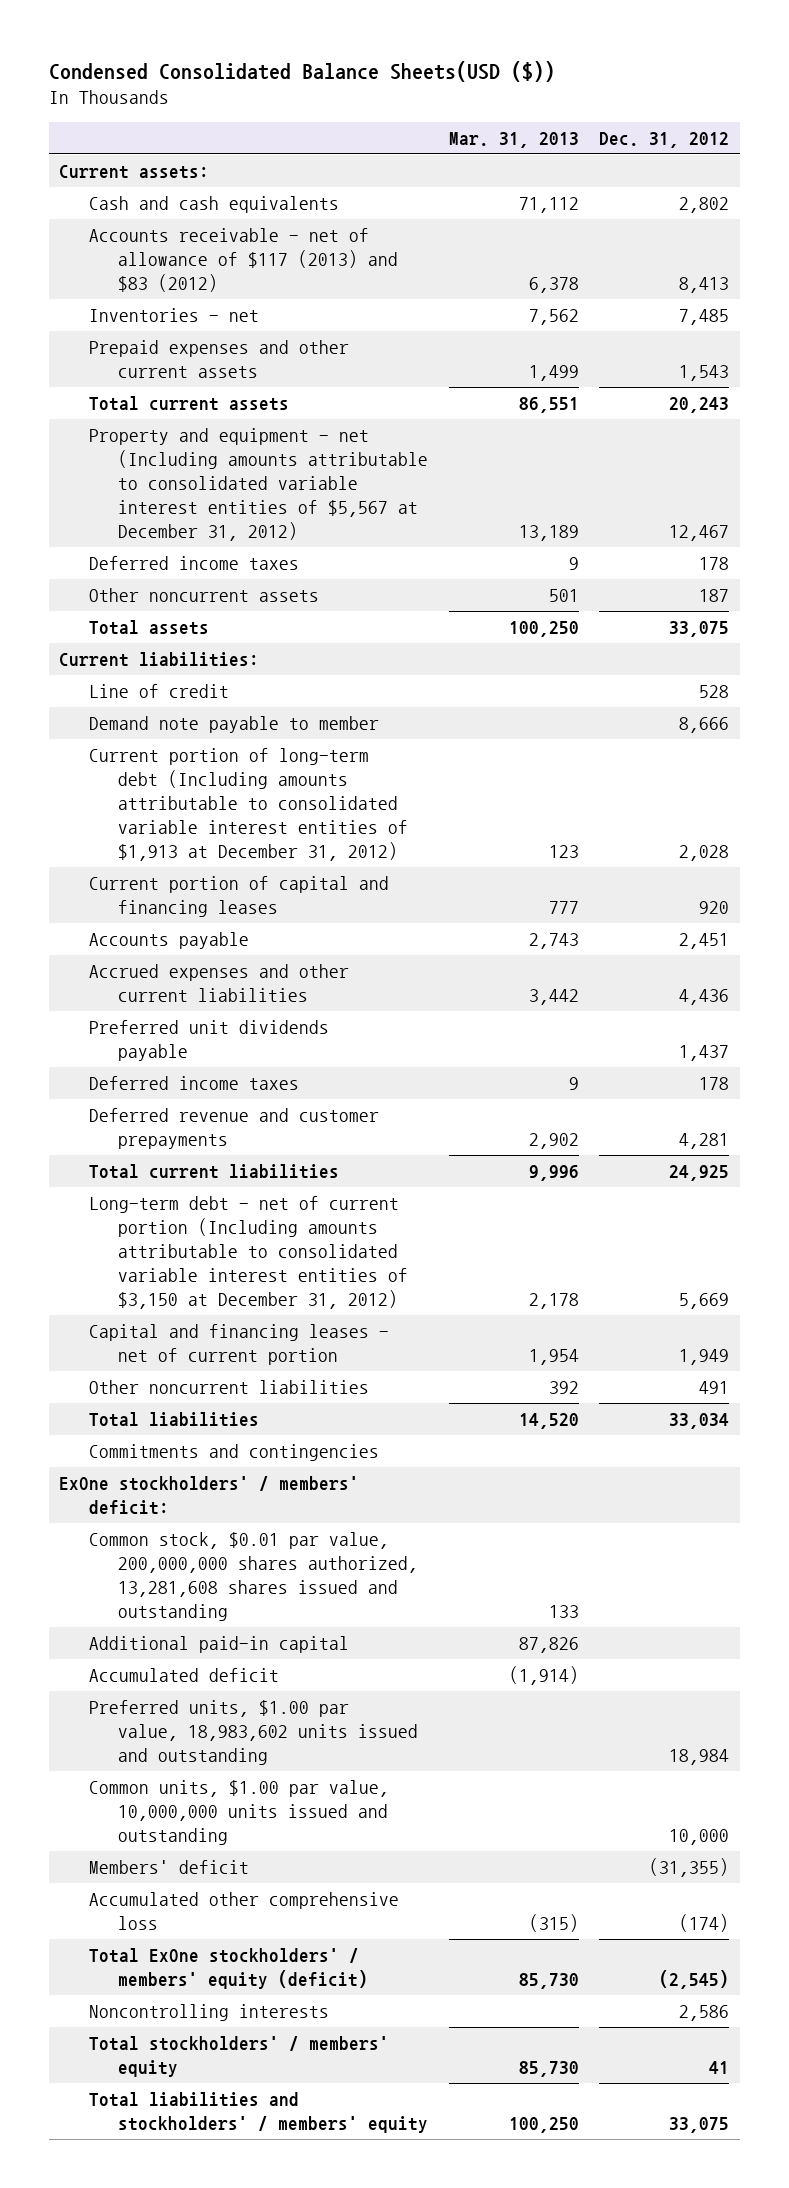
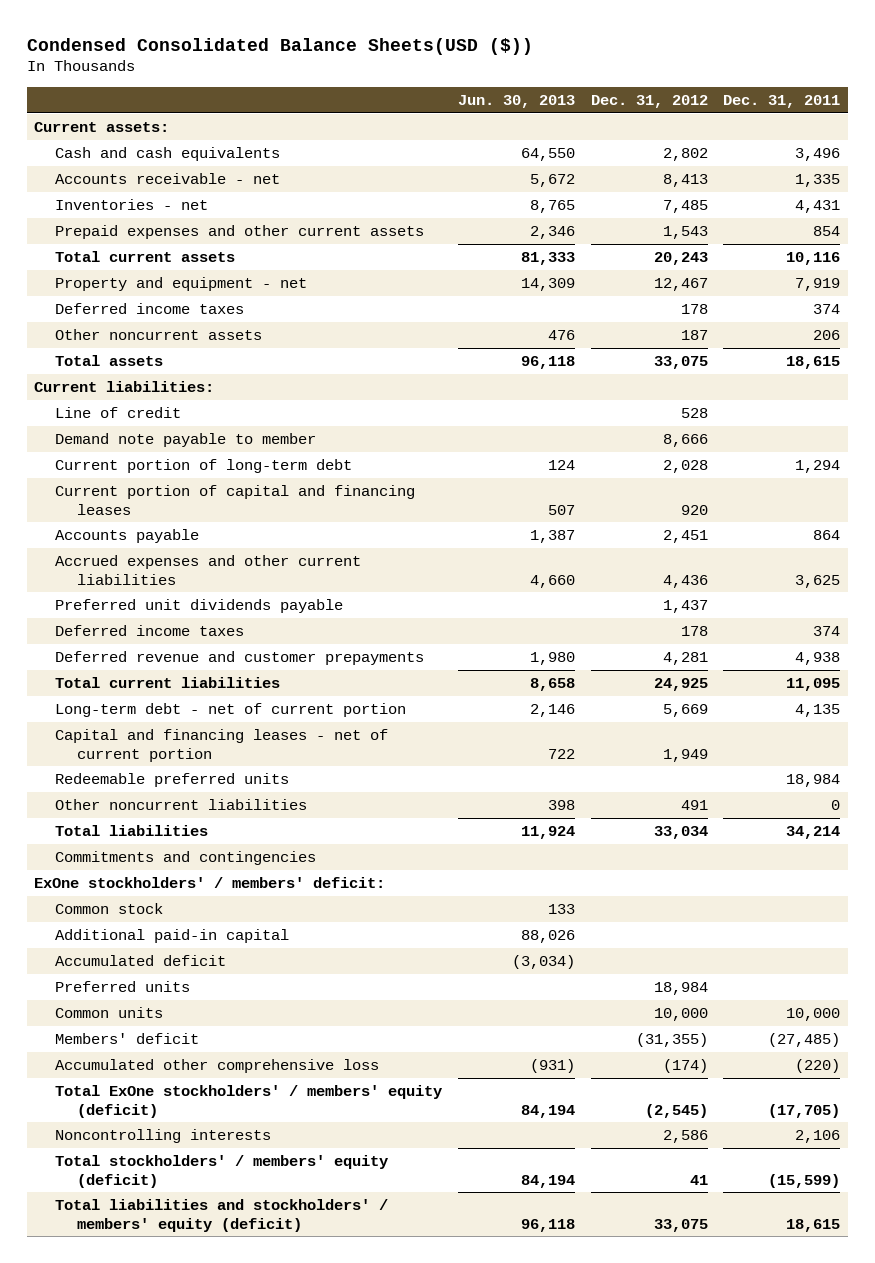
- | Mar. 31, 2013 | Dec. 31, 2012
+ | Jun. 30, 2013 | Dec. 31, 2012 | Dec. 31, 2011
- Accounts receivable - net of allowance of $117 (2013) and $83 (2012) | 6,378 | 8,413
+ Accounts receivable - net | 5,672 | 8,413 | 1,335
- Property and equipment - net (Including amounts attributable to consolidated variable interest entities of $5,567 at December 31, 2012) | 13,189 | 12,467
+ Property and equipment - net | 14,309 | 12,467 | 7,919
- Current portion of long-term debt (Including amounts attributable to consolidated variable interest entities of $1,913 at December 31, 2012) | 123 | 2,028
+ Current portion of long-term debt | 124 | 2,028 | 1,294
- Long-term debt - net of current portion (Including amounts attributable to consolidated variable interest entities of $3,150 at December 31, 2012) | 2,178 | 5,669
+ Long-term debt - net of current portion | 2,146 | 5,669 | 4,135
+ Redeemable preferred units | | | 18,984
- Common stock, $0.01 par value, 200,000,000 shares authorized, 13,281,608 shares issued and outstanding | 133 |
+ Common stock | 133 | |
- Preferred units, $1.00 par value, 18,983,602 units issued and outstanding | | 18,984
- Common units, $1.00 par value, 10,000,000 units issued and outstanding | | 10,000
+ Preferred units | | 18,984 |
+ Common units | | 10,000 | 10,000
- Total stockholders' / members' equity | 85,730 | 41
- Total liabilities and stockholders' / members' equity | 100,250 | 33,075
+ Total stockholders' / members' equity (deficit) | 84,194 | 41 | (15,599)
+ Total liabilities and stockholders' / members' equity (deficit) | 96,118 | 33,075 | 18,615

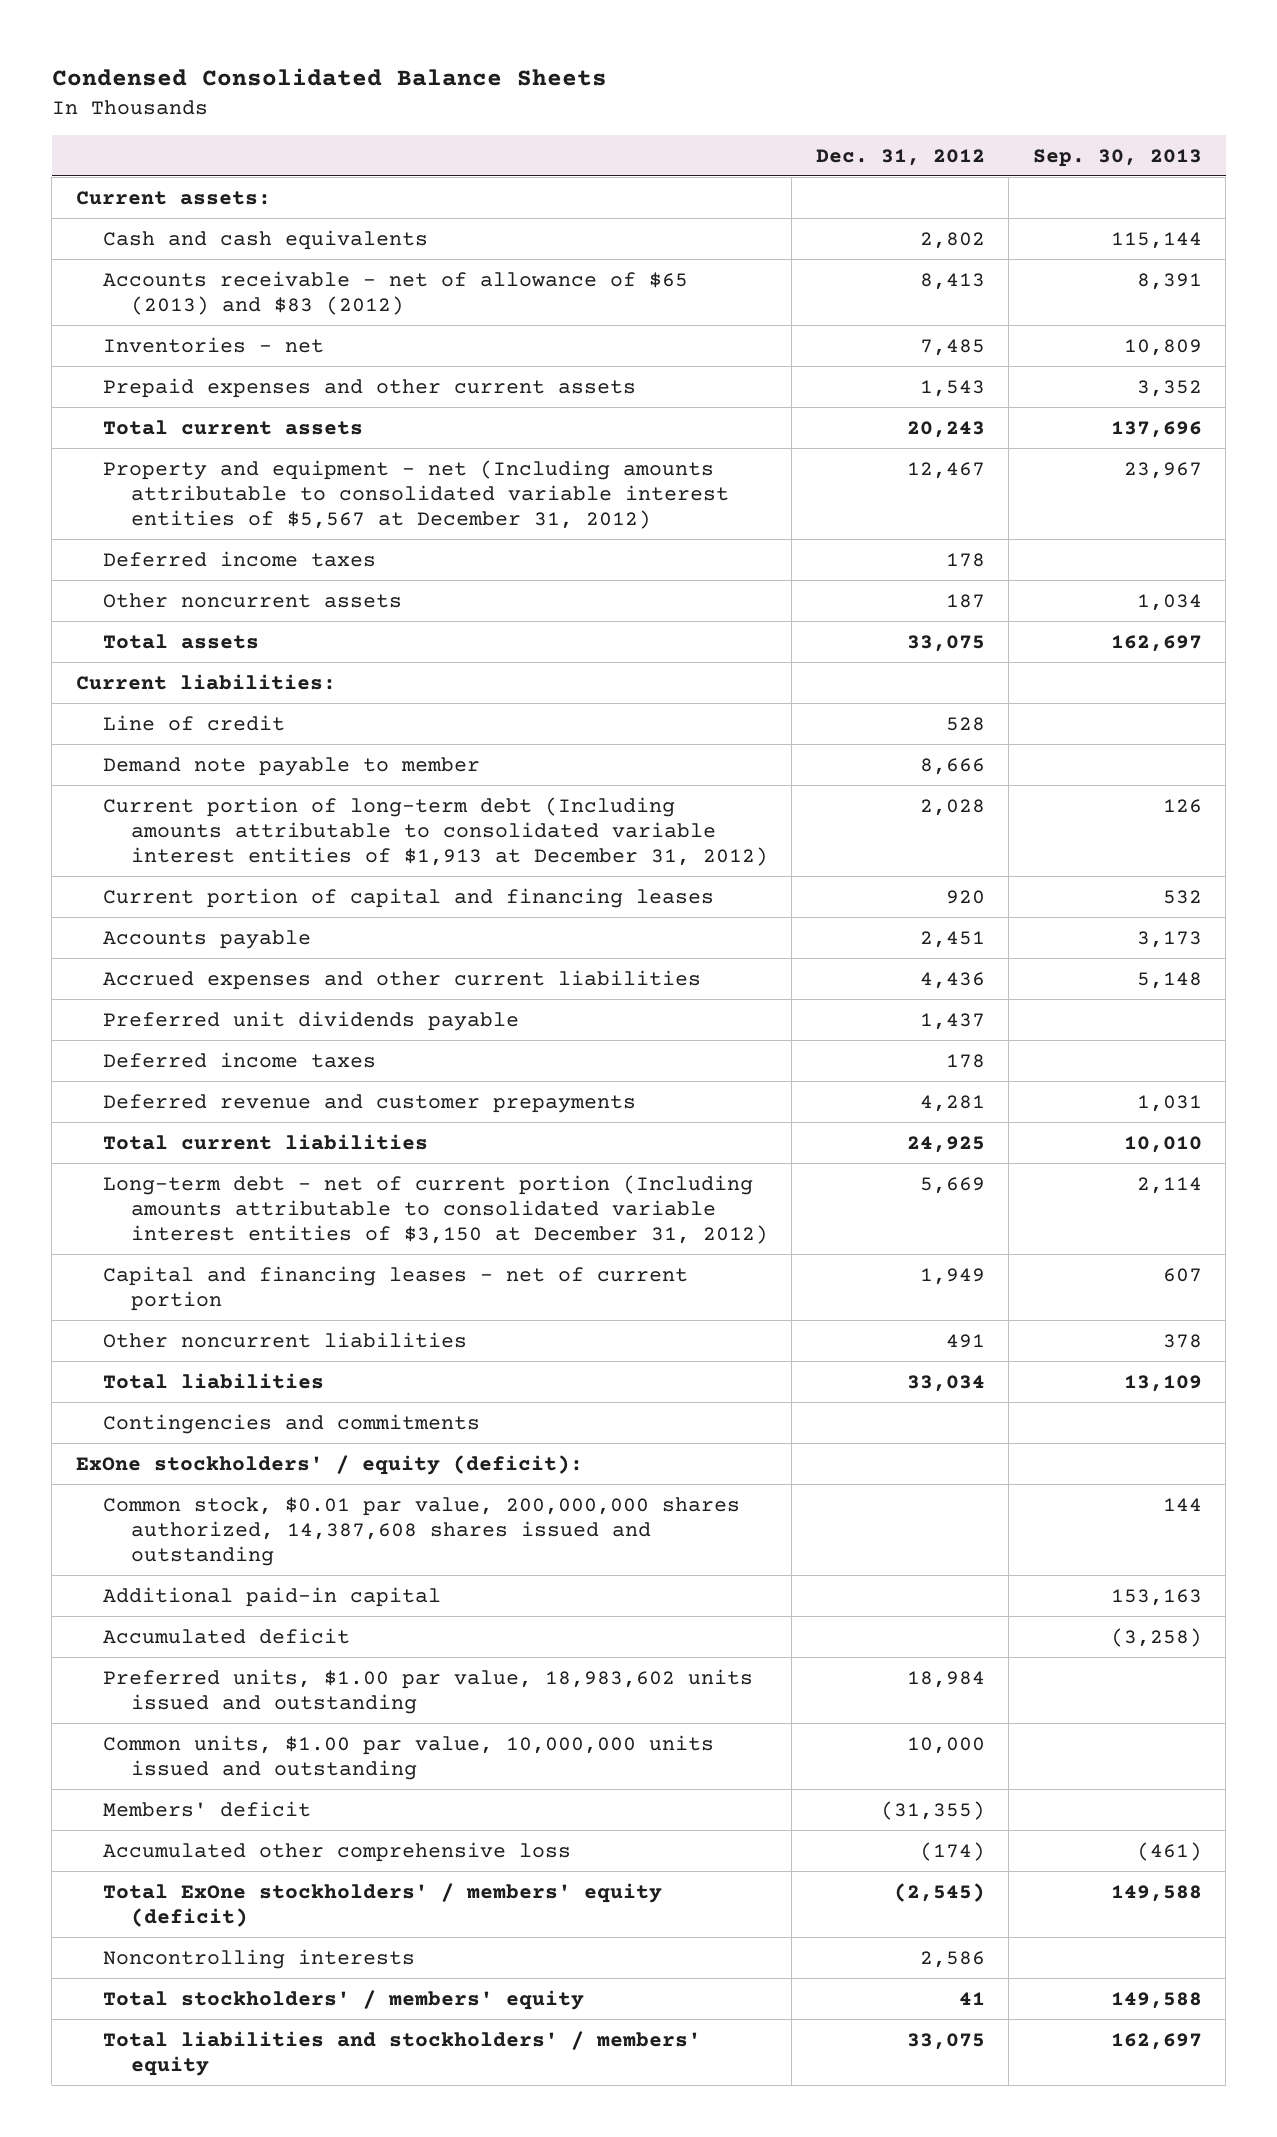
- Condensed Consolidated Balance Sheets(USD ($))
+ Condensed Consolidated Balance Sheets
- | Jun. 30, 2013 | Dec. 31, 2012 | Dec. 31, 2011
+ | Dec. 31, 2012 | Sep. 30, 2013
- Accounts receivable - net | 5,672 | 8,413 | 1,335
+ Accounts receivable - net of allowance of $65 (2013) and $83 (2012) | 8,413 | 8,391
- Property and equipment - net | 14,309 | 12,467 | 7,919
+ Property and equipment - net (Including amounts attributable to consolidated variable interest entities of $5,567 at December 31, 2012) | 12,467 | 23,967
- Current portion of long-term debt | 124 | 2,028 | 1,294
+ Current portion of long-term debt (Including amounts attributable to consolidated variable interest entities of $1,913 at December 31, 2012) | 2,028 | 126
- Long-term debt - net of current portion | 2,146 | 5,669 | 4,135
+ Long-term debt - net of current portion (Including amounts attributable to consolidated variable interest entities of $3,150 at December 31, 2012) | 5,669 | 2,114
- Redeemable preferred units | | | 18,984
- Commitments and contingencies
- ExOne stockholders' / members' deficit:
- Common stock | 133 | |
+ Contingencies and commitments
+ ExOne stockholders' / equity (deficit):
+ Common stock, $0.01 par value, 200,000,000 shares authorized, 14,387,608 shares issued and outstanding | | 144
- Preferred units | | 18,984 |
- Common units | | 10,000 | 10,000
+ Preferred units, $1.00 par value, 18,983,602 units issued and outstanding | 18,984 |
+ Common units, $1.00 par value, 10,000,000 units issued and outstanding | 10,000 |
- Total stockholders' / members' equity (deficit) | 84,194 | 41 | (15,599)
- Total liabilities and stockholders' / members' equity (deficit) | 96,118 | 33,075 | 18,615
+ Total stockholders' / members' equity | 41 | 149,588
+ Total liabilities and stockholders' / members' equity | 33,075 | 162,697

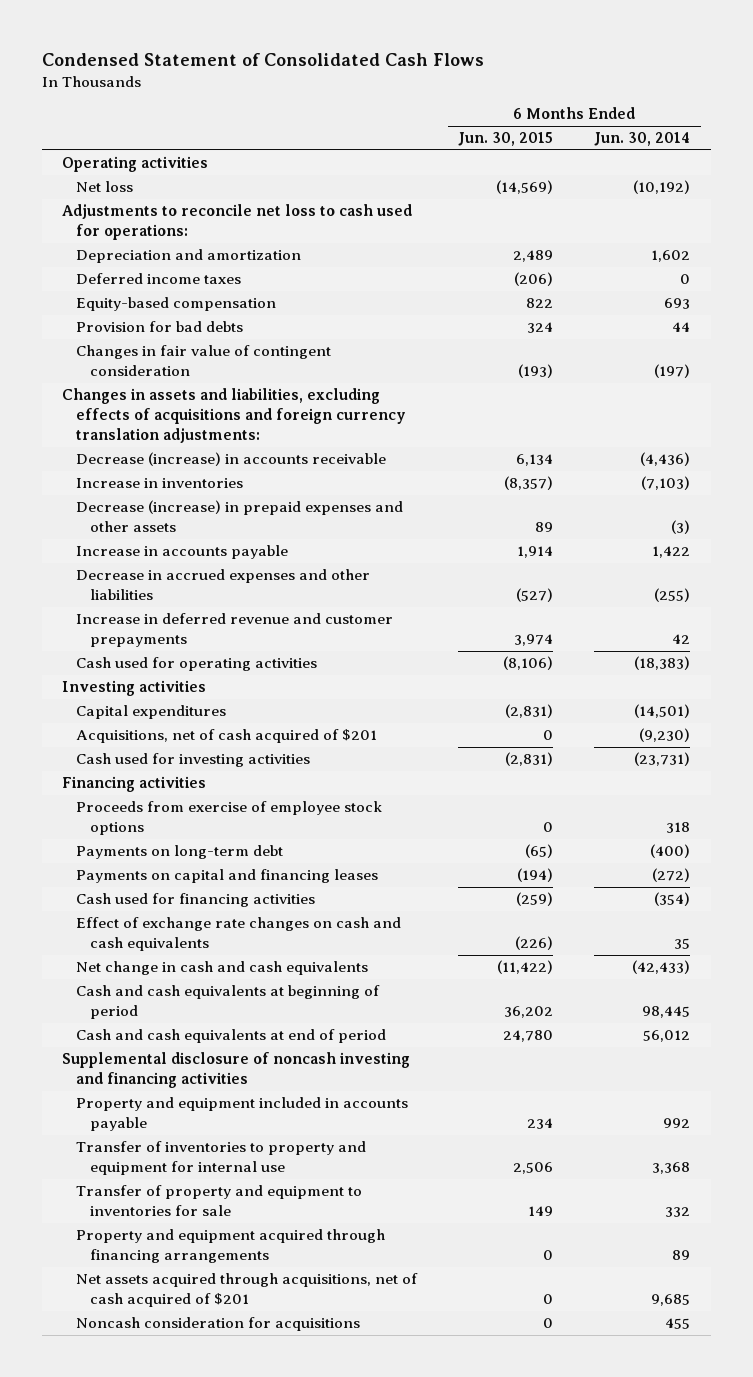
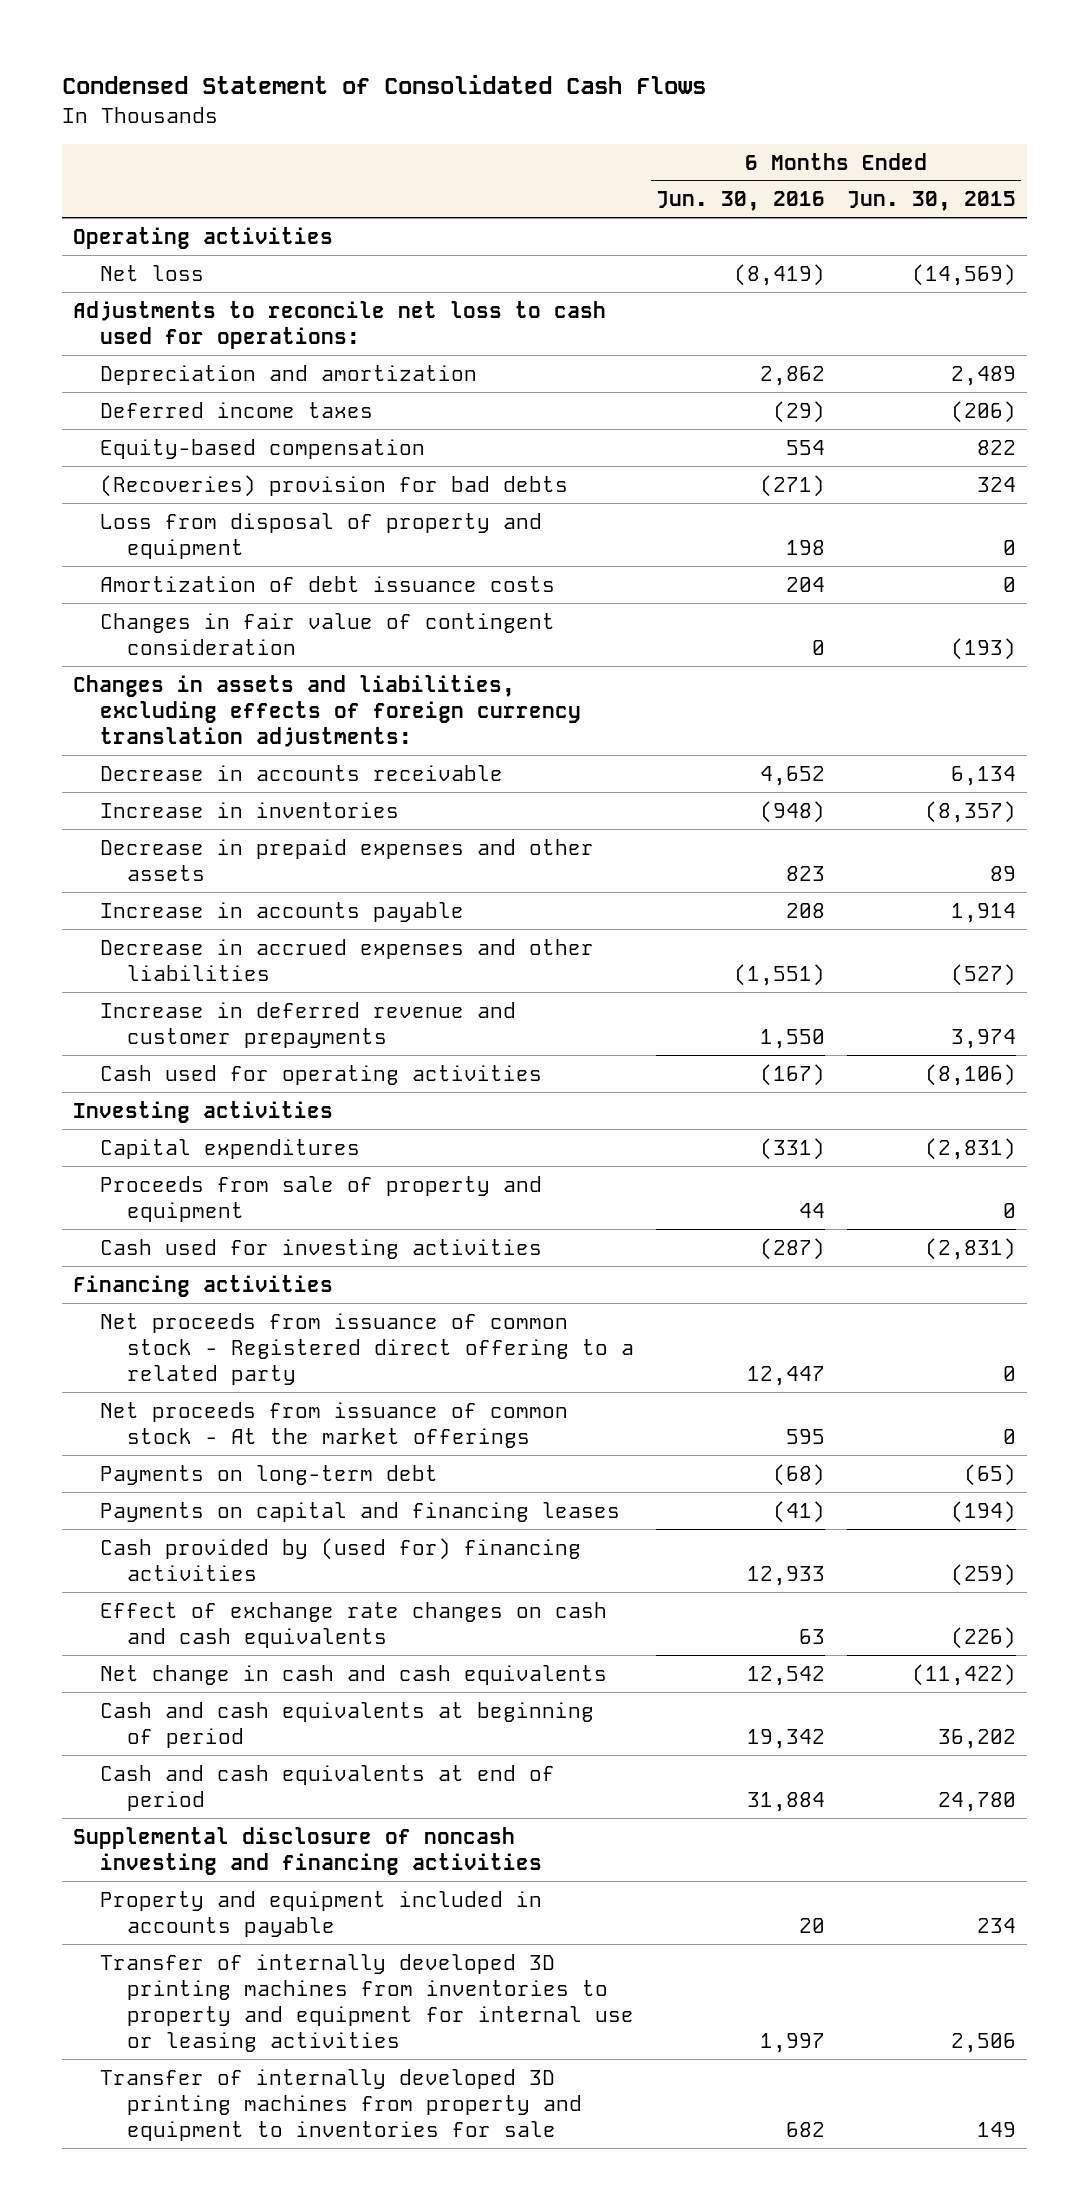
- | 6 Months Ended Jun. 30, 2015 | 6 Months Ended Jun. 30, 2014
+ | 6 Months Ended Jun. 30, 2016 | 6 Months Ended Jun. 30, 2015
- Provision for bad debts | 324 | 44
+ (Recoveries) provision for bad debts | (271) | 324
+ Loss from disposal of property and equipment | 198 | 0
+ Amortization of debt issuance costs | 204 | 0
- Changes in assets and liabilities, excluding effects of acquisitions and foreign currency translation adjustments:
- Decrease (increase) in accounts receivable | 6,134 | (4,436)
+ Changes in assets and liabilities, excluding effects of foreign currency translation adjustments:
+ Decrease in accounts receivable | 4,652 | 6,134
- Decrease (increase) in prepaid expenses and other assets | 89 | (3)
+ Decrease in prepaid expenses and other assets | 823 | 89
- Acquisitions, net of cash acquired of $201 | 0 | (9,230)
+ Proceeds from sale of property and equipment | 44 | 0
- Proceeds from exercise of employee stock options | 0 | 318
+ Net proceeds from issuance of common stock - Registered direct offering to a related party | 12,447 | 0
+ Net proceeds from issuance of common stock - At the market offerings | 595 | 0
- Cash used for financing activities | (259) | (354)
+ Cash provided by (used for) financing activities | 12,933 | (259)
- Transfer of inventories to property and equipment for internal use | 2,506 | 3,368
- Transfer of property and equipment to inventories for sale | 149 | 332
- Property and equipment acquired through financing arrangements | 0 | 89
- Net assets acquired through acquisitions, net of cash acquired of $201 | 0 | 9,685
- Noncash consideration for acquisitions | 0 | 455
+ Transfer of internally developed 3D printing machines from inventories to property and equipment for internal use or leasing activities | 1,997 | 2,506
+ Transfer of internally developed 3D printing machines from property and equipment to inventories for sale | 682 | 149

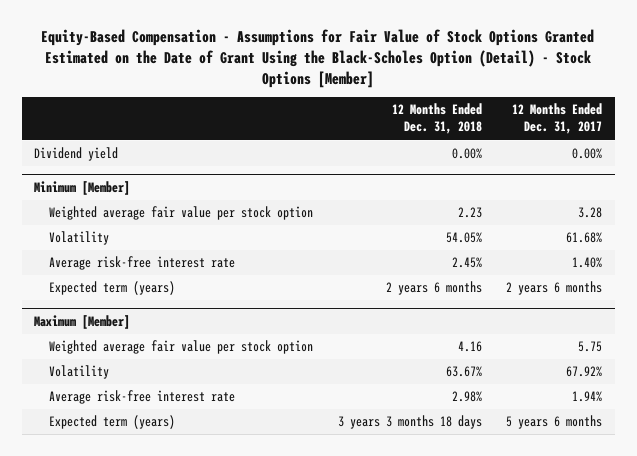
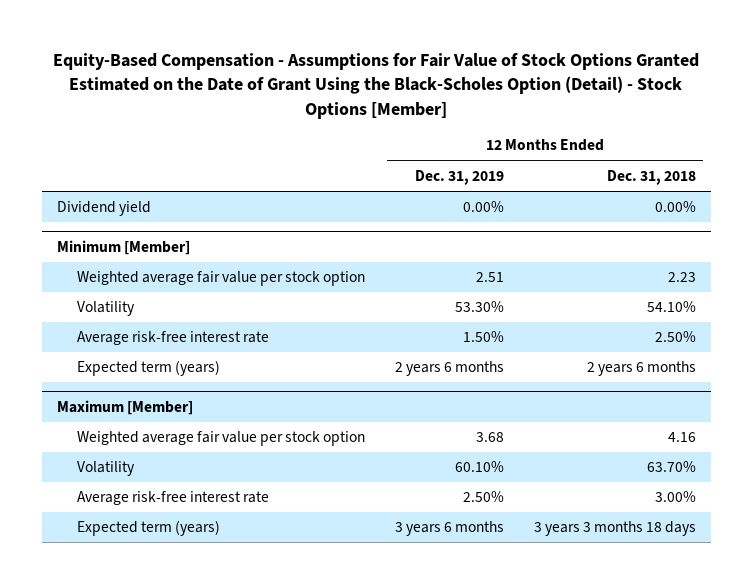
- | 12 Months Ended Dec. 31, 2018 | 12 Months Ended Dec. 31, 2017
+ | 12 Months Ended Dec. 31, 2019 | 12 Months Ended Dec. 31, 2018
@ Minimum [Member]
- Volatility | 54.05% | 61.68%
- Average risk-free interest rate | 2.45% | 1.40%
+ Volatility | 53.30% | 54.10%
+ Average risk-free interest rate | 1.50% | 2.50%
@ Maximum [Member]
- Volatility | 63.67% | 67.92%
- Average risk-free interest rate | 2.98% | 1.94%
+ Volatility | 60.10% | 63.70%
+ Average risk-free interest rate | 2.50% | 3.00%

